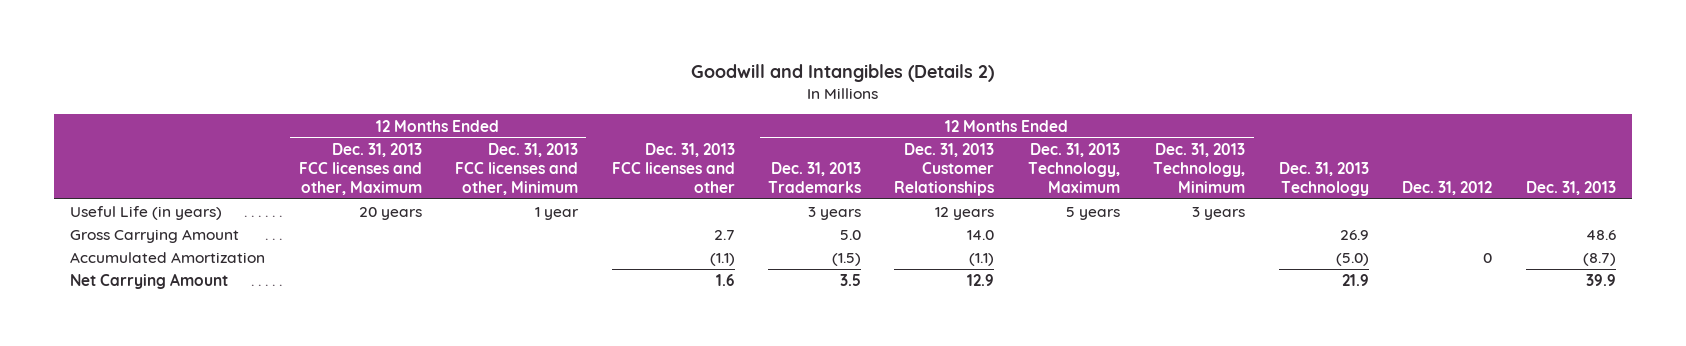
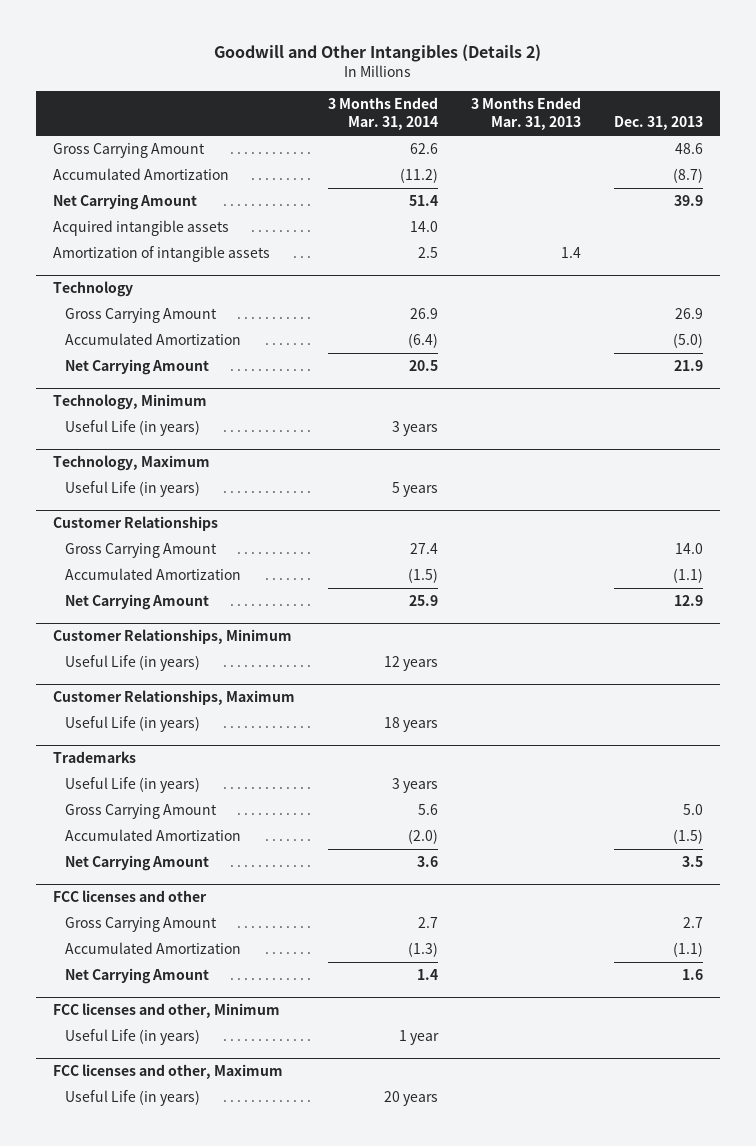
- Goodwill and Intangibles (Details 2)
+ Goodwill and Other Intangibles (Details 2)
- | 12 Months Ended Dec. 31, 2013 FCC licenses and other, Maximum | 12 Months Ended Dec. 31, 2013 FCC licenses and other, Minimum | Dec. 31, 2013 FCC licenses and other | 12 Months Ended Dec. 31, 2013 Trademarks | 12 Months Ended Dec. 31, 2013 Customer Relationships | 12 Months Ended Dec. 31, 2013 Technology, Maximum | 12 Months Ended Dec. 31, 2013 Technology, Minimum | Dec. 31, 2013 Technology | Dec. 31, 2012 | Dec. 31, 2013
+ | 3 Months Ended Mar. 31, 2014 | 3 Months Ended Mar. 31, 2013 | Dec. 31, 2013
- Useful Life (in years) | 20 years | 1 year | | 3 years | 12 years | 5 years | 3 years | | |
+ Acquired intangible assets | 14.0 | |
+ Amortization of intangible assets | 2.5 | 1.4 |
+ Technology
+ Gross Carrying Amount | 26.9 | | 26.9
+ Accumulated Amortization | (6.4) | | (5.0)
+ Net Carrying Amount | 20.5 | | 21.9
+ Technology, Minimum
+ Useful Life (in years) | 3 years | |
+ Technology, Maximum
+ Useful Life (in years) | 5 years | |
+ Customer Relationships
+ Gross Carrying Amount | 27.4 | | 14.0
+ Accumulated Amortization | (1.5) | | (1.1)
+ Net Carrying Amount | 25.9 | | 12.9
+ Customer Relationships, Minimum
+ Useful Life (in years) | 12 years | |
+ Customer Relationships, Maximum
+ Useful Life (in years) | 18 years | |
+ Trademarks
+ Useful Life (in years) | 3 years | |
+ Gross Carrying Amount | 5.6 | | 5.0
+ Accumulated Amortization | (2.0) | | (1.5)
+ Net Carrying Amount | 3.6 | | 3.5
+ FCC licenses and other
+ Gross Carrying Amount | 2.7 | | 2.7
+ Accumulated Amortization | (1.3) | | (1.1)
+ Net Carrying Amount | 1.4 | | 1.6
+ FCC licenses and other, Minimum
+ Useful Life (in years) | 1 year | |
+ FCC licenses and other, Maximum
+ Useful Life (in years) | 20 years | |

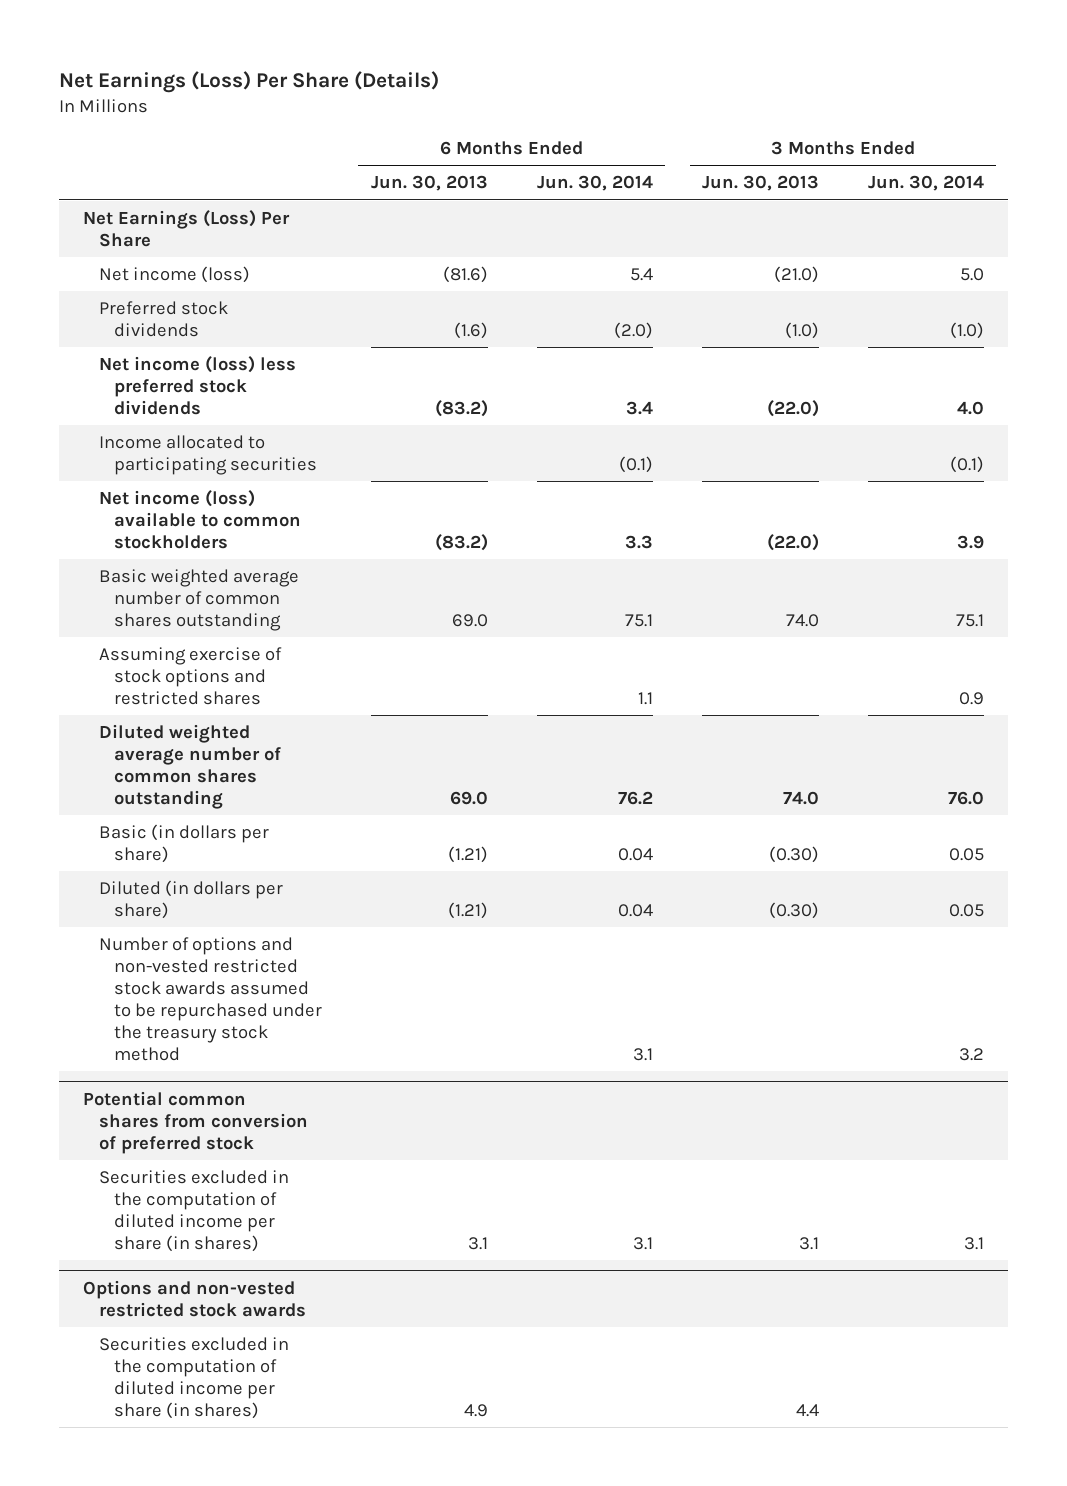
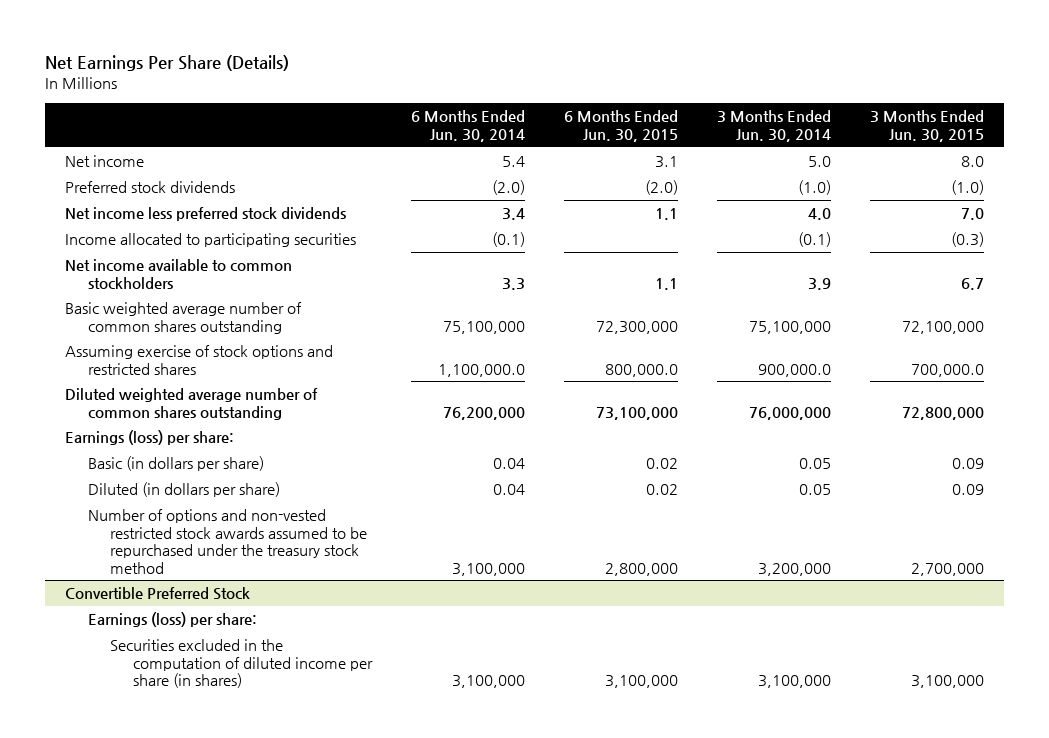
- Net Earnings (Loss) Per Share (Details)
+ Net Earnings Per Share (Details)
- | 6 Months Ended Jun. 30, 2013 | 6 Months Ended Jun. 30, 2014 | 3 Months Ended Jun. 30, 2013 | 3 Months Ended Jun. 30, 2014
+ | 6 Months Ended Jun. 30, 2014 | 6 Months Ended Jun. 30, 2015 | 3 Months Ended Jun. 30, 2014 | 3 Months Ended Jun. 30, 2015
- Net Earnings (Loss) Per Share
- Net income (loss) | (81.6) | 5.4 | (21.0) | 5.0
+ Net income | 5.4 | 3.1 | 5.0 | 8.0
- Net income (loss) less preferred stock dividends | (83.2) | 3.4 | (22.0) | 4.0
+ Net income less preferred stock dividends | 3.4 | 1.1 | 4.0 | 7.0
- Net income (loss) available to common stockholders | (83.2) | 3.3 | (22.0) | 3.9
- Basic weighted average number of common shares outstanding | 69.0 | 75.1 | 74.0 | 75.1
- Assuming exercise of stock options and restricted shares | | 1.1 | | 0.9
- Diluted weighted average number of common shares outstanding | 69.0 | 76.2 | 74.0 | 76.0
+ Net income available to common stockholders | 3.3 | 1.1 | 3.9 | 6.7
+ Basic weighted average number of common shares outstanding | 75,100,000 | 72,300,000 | 75,100,000 | 72,100,000
+ Assuming exercise of stock options and restricted shares | 1,100,000.0 | 800,000.0 | 900,000.0 | 700,000.0
+ Diluted weighted average number of common shares outstanding | 76,200,000 | 73,100,000 | 76,000,000 | 72,800,000
+ Earnings (loss) per share:
- Number of options and non-vested restricted stock awards assumed to be repurchased under the treasury stock method | | 3.1 | | 3.2
- Potential common shares from conversion of preferred stock
- Securities excluded in the computation of diluted income per share (in shares) | 3.1 | 3.1 | 3.1 | 3.1
- Options and non-vested restricted stock awards
- Securities excluded in the computation of diluted income per share (in shares) | 4.9 | | 4.4 |
+ Number of options and non-vested restricted stock awards assumed to be repurchased under the treasury stock method | 3,100,000 | 2,800,000 | 3,200,000 | 2,700,000
+ Convertible Preferred Stock
+ Earnings (loss) per share:
+ Securities excluded in the computation of diluted income per share (in shares) | 3,100,000 | 3,100,000 | 3,100,000 | 3,100,000

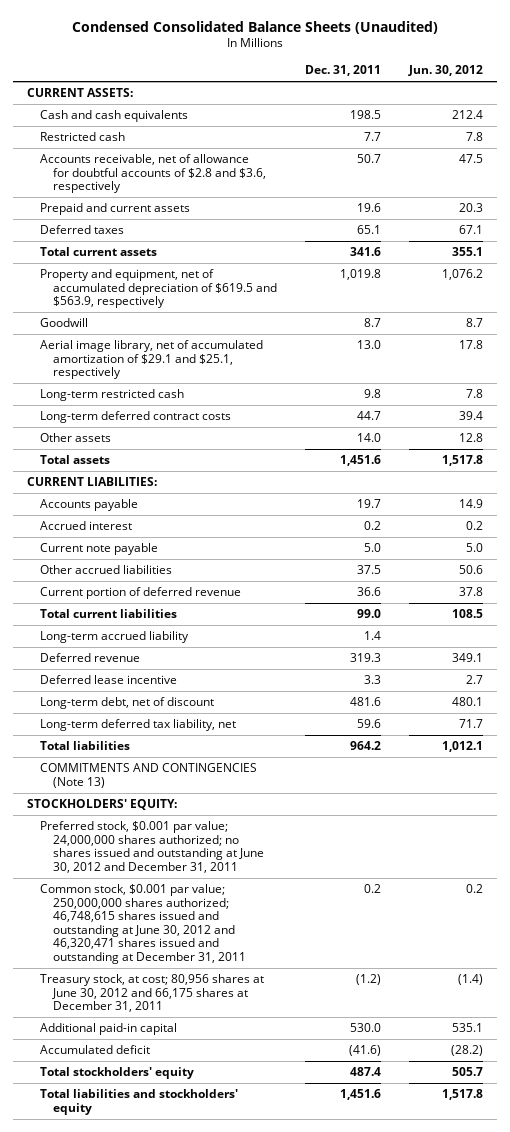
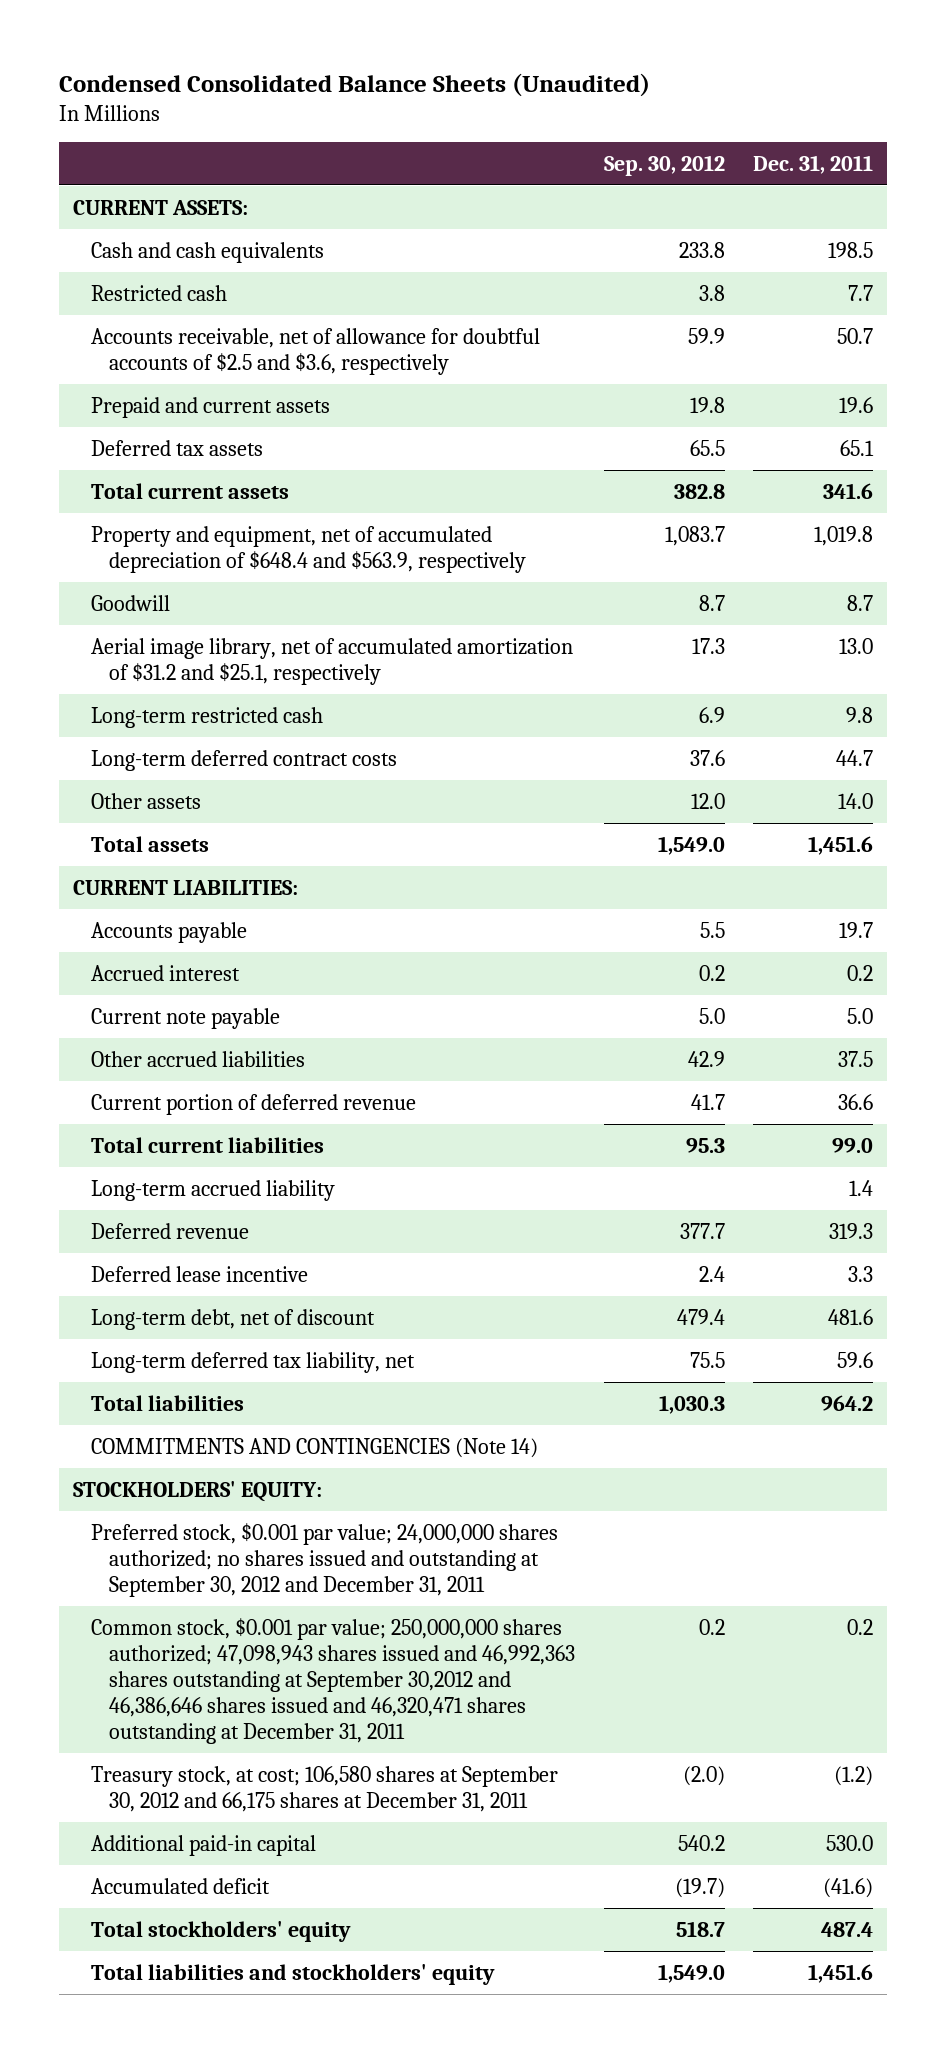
- | Dec. 31, 2011 | Jun. 30, 2012
+ | Sep. 30, 2012 | Dec. 31, 2011
- Accounts receivable, net of allowance for doubtful accounts of $2.8 and $3.6, respectively | 50.7 | 47.5
+ Accounts receivable, net of allowance for doubtful accounts of $2.5 and $3.6, respectively | 59.9 | 50.7
- Deferred taxes | 65.1 | 67.1
+ Deferred tax assets | 65.5 | 65.1
- Property and equipment, net of accumulated depreciation of $619.5 and $563.9, respectively | 1,019.8 | 1,076.2
+ Property and equipment, net of accumulated depreciation of $648.4 and $563.9, respectively | 1,083.7 | 1,019.8
- Aerial image library, net of accumulated amortization of $29.1 and $25.1, respectively | 13.0 | 17.8
+ Aerial image library, net of accumulated amortization of $31.2 and $25.1, respectively | 17.3 | 13.0
- COMMITMENTS AND CONTINGENCIES (Note 13)
+ COMMITMENTS AND CONTINGENCIES (Note 14)
- Preferred stock, $0.001 par value; 24,000,000 shares authorized; no shares issued and outstanding at June 30, 2012 and December 31, 2011
- Common stock, $0.001 par value; 250,000,000 shares authorized; 46,748,615 shares issued and outstanding at June 30, 2012 and 46,320,471 shares issued and outstanding at December 31, 2011 | 0.2 | 0.2
- Treasury stock, at cost; 80,956 shares at June 30, 2012 and 66,175 shares at December 31, 2011 | (1.2) | (1.4)
+ Preferred stock, $0.001 par value; 24,000,000 shares authorized; no shares issued and outstanding at September 30, 2012 and December 31, 2011
+ Common stock, $0.001 par value; 250,000,000 shares authorized; 47,098,943 shares issued and 46,992,363 shares outstanding at September 30,2012 and 46,386,646 shares issued and 46,320,471 shares outstanding at December 31, 2011 | 0.2 | 0.2
+ Treasury stock, at cost; 106,580 shares at September 30, 2012 and 66,175 shares at December 31, 2011 | (2.0) | (1.2)

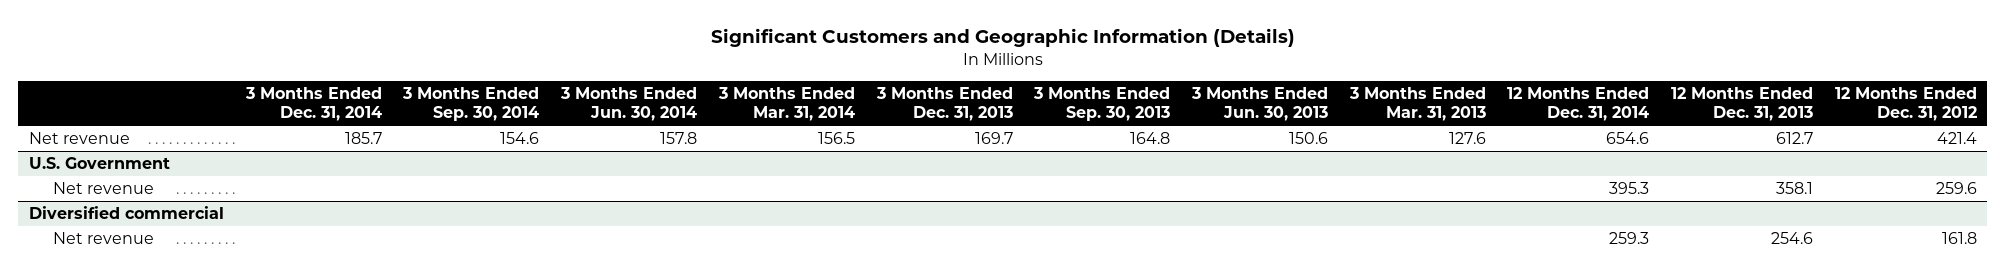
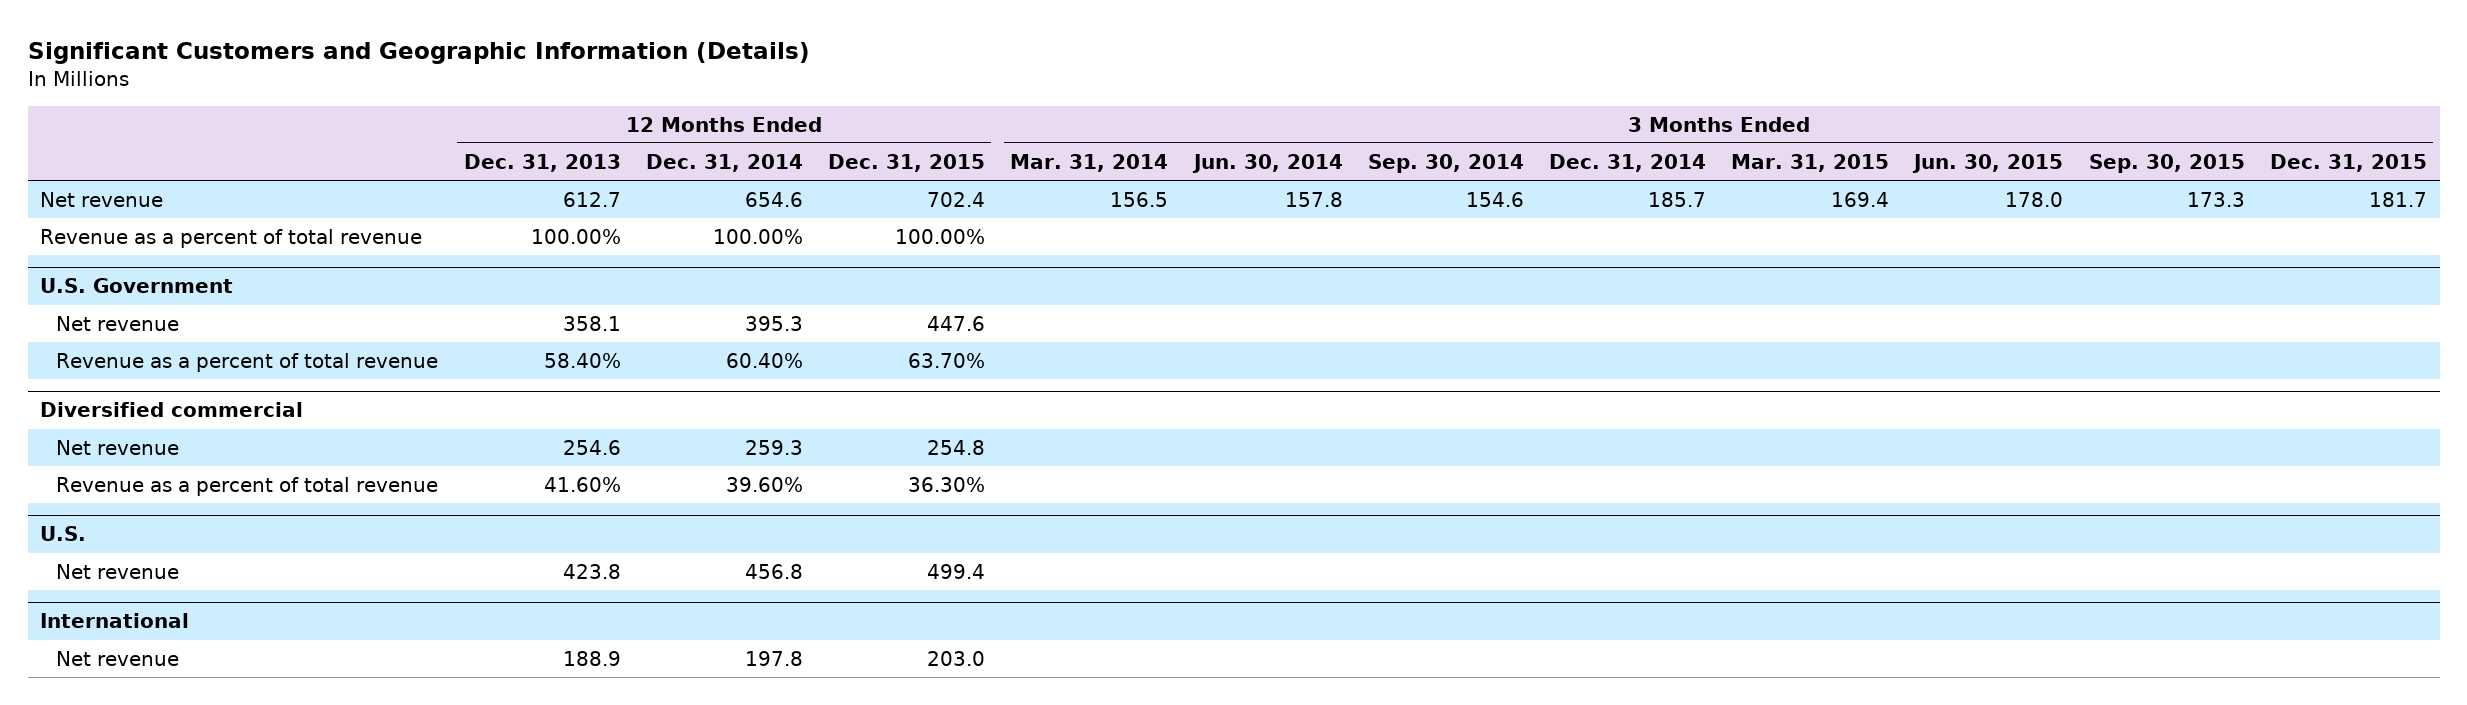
- | 3 Months Ended Dec. 31, 2014 | 3 Months Ended Sep. 30, 2014 | 3 Months Ended Jun. 30, 2014 | 3 Months Ended Mar. 31, 2014 | 3 Months Ended Dec. 31, 2013 | 3 Months Ended Sep. 30, 2013 | 3 Months Ended Jun. 30, 2013 | 3 Months Ended Mar. 31, 2013 | 12 Months Ended Dec. 31, 2014 | 12 Months Ended Dec. 31, 2013 | 12 Months Ended Dec. 31, 2012
+ | 12 Months Ended Dec. 31, 2013 | 12 Months Ended Dec. 31, 2014 | 12 Months Ended Dec. 31, 2015 | 3 Months Ended Mar. 31, 2014 | 3 Months Ended Jun. 30, 2014 | 3 Months Ended Sep. 30, 2014 | 3 Months Ended Dec. 31, 2014 | 3 Months Ended Mar. 31, 2015 | 3 Months Ended Jun. 30, 2015 | 3 Months Ended Sep. 30, 2015 | 3 Months Ended Dec. 31, 2015
+ Revenue as a percent of total revenue | 100.00% | 100.00% | 100.00% | | | | | | | |
@ U.S. Government
+ Revenue as a percent of total revenue | 58.40% | 60.40% | 63.70% | | | | | | | |
@ Diversified commercial
+ Revenue as a percent of total revenue | 41.60% | 39.60% | 36.30% | | | | | | | |
+ U.S.
+ Net revenue | 423.8 | 456.8 | 499.4 | | | | | | | |
+ International
+ Net revenue | 188.9 | 197.8 | 203.0 | | | | | | | |

